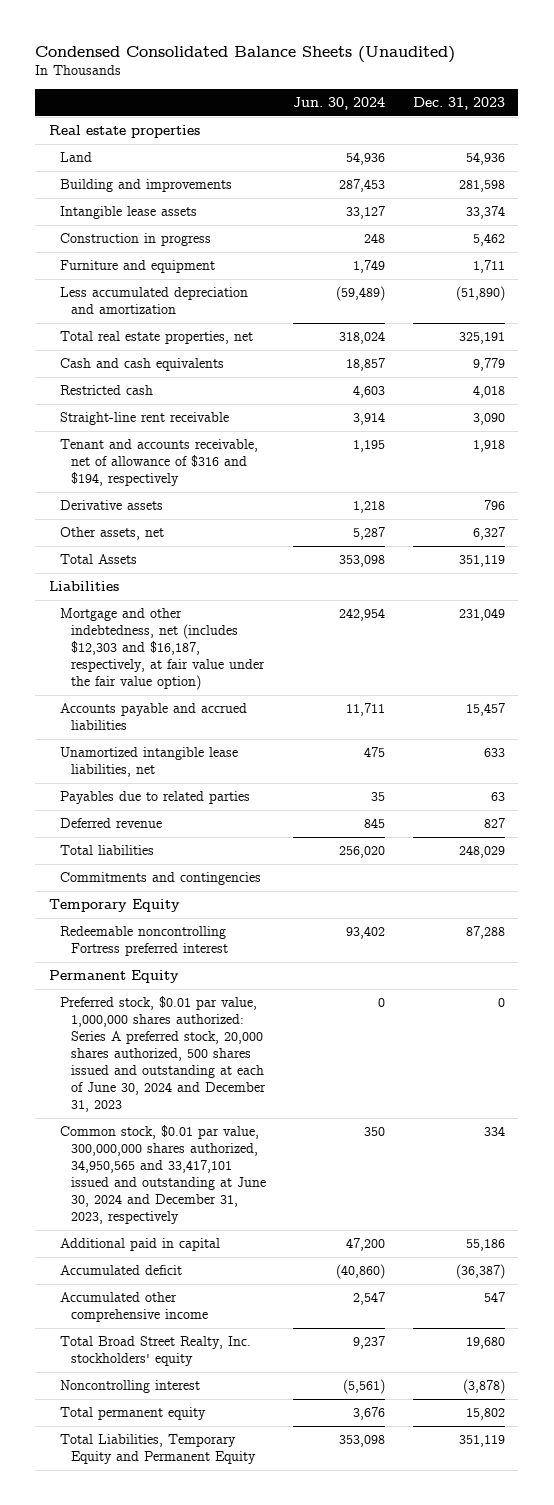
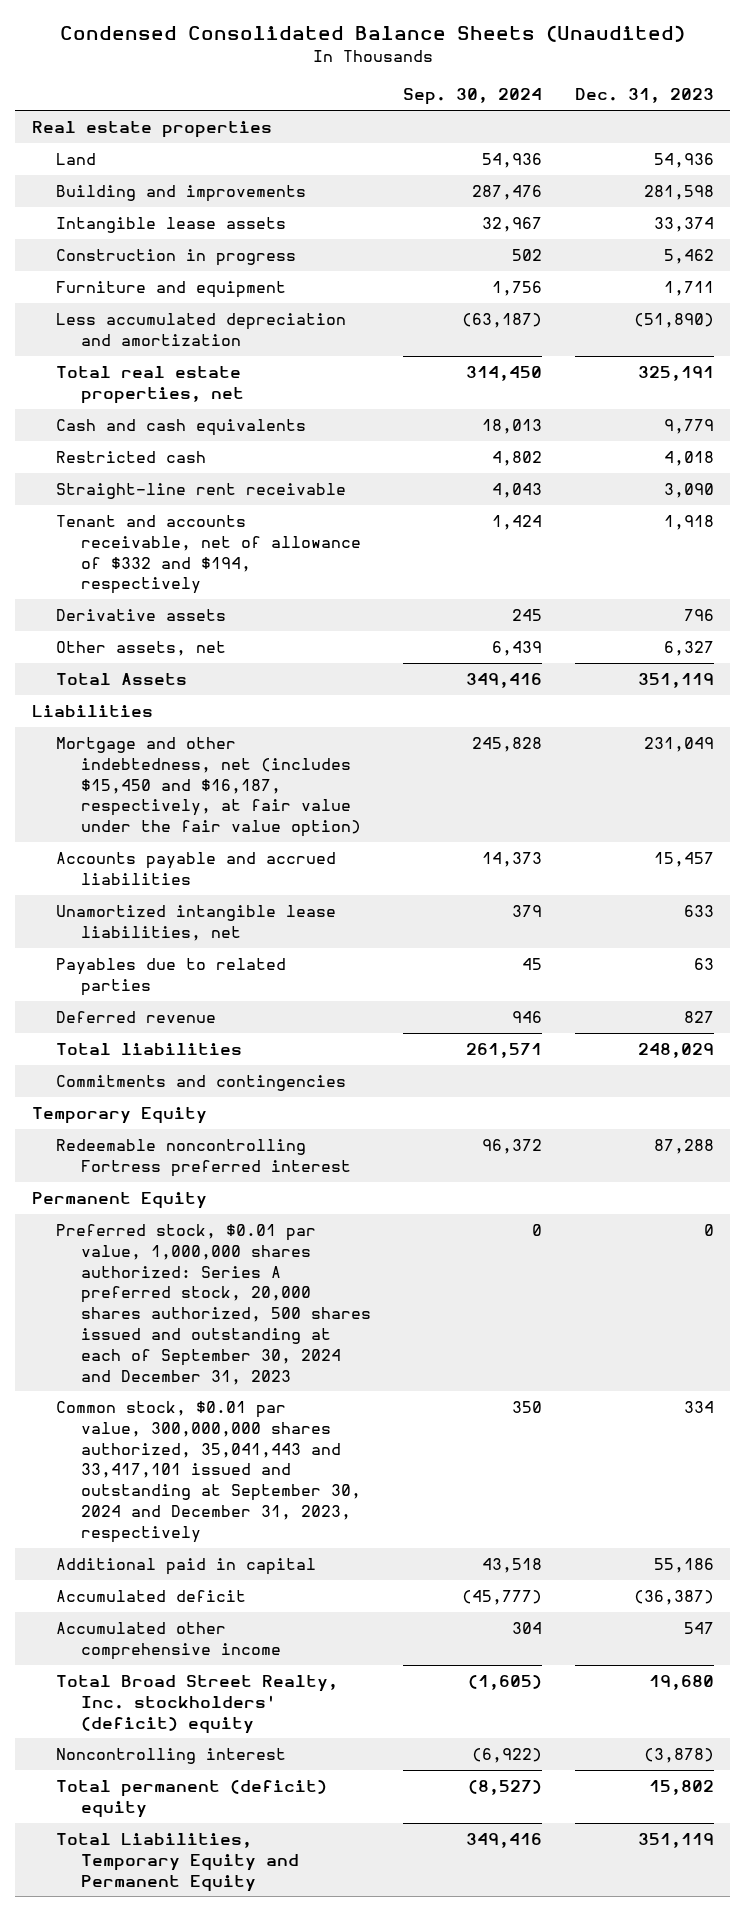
- | Jun. 30, 2024 | Dec. 31, 2023
+ | Sep. 30, 2024 | Dec. 31, 2023
- Tenant and accounts receivable, net of allowance of $316 and $194, respectively | 1,195 | 1,918
+ Tenant and accounts receivable, net of allowance of $332 and $194, respectively | 1,424 | 1,918
- Mortgage and other indebtedness, net (includes $12,303 and $16,187, respectively, at fair value under the fair value option) | 242,954 | 231,049
+ Mortgage and other indebtedness, net (includes $15,450 and $16,187, respectively, at fair value under the fair value option) | 245,828 | 231,049
- Preferred stock, $0.01 par value, 1,000,000 shares authorized: Series A preferred stock, 20,000 shares authorized, 500 shares issued and outstanding at each of June 30, 2024 and December 31, 2023 | 0 | 0
- Common stock, $0.01 par value, 300,000,000 shares authorized, 34,950,565 and 33,417,101 issued and outstanding at June 30, 2024 and December 31, 2023, respectively | 350 | 334
+ Preferred stock, $0.01 par value, 1,000,000 shares authorized: Series A preferred stock, 20,000 shares authorized, 500 shares issued and outstanding at each of September 30, 2024 and December 31, 2023 | 0 | 0
+ Common stock, $0.01 par value, 300,000,000 shares authorized, 35,041,443 and 33,417,101 issued and outstanding at September 30, 2024 and December 31, 2023, respectively | 350 | 334
- Total Broad Street Realty, Inc. stockholders' equity | 9,237 | 19,680
+ Total Broad Street Realty, Inc. stockholders' (deficit) equity | (1,605) | 19,680
- Total permanent equity | 3,676 | 15,802
+ Total permanent (deficit) equity | (8,527) | 15,802

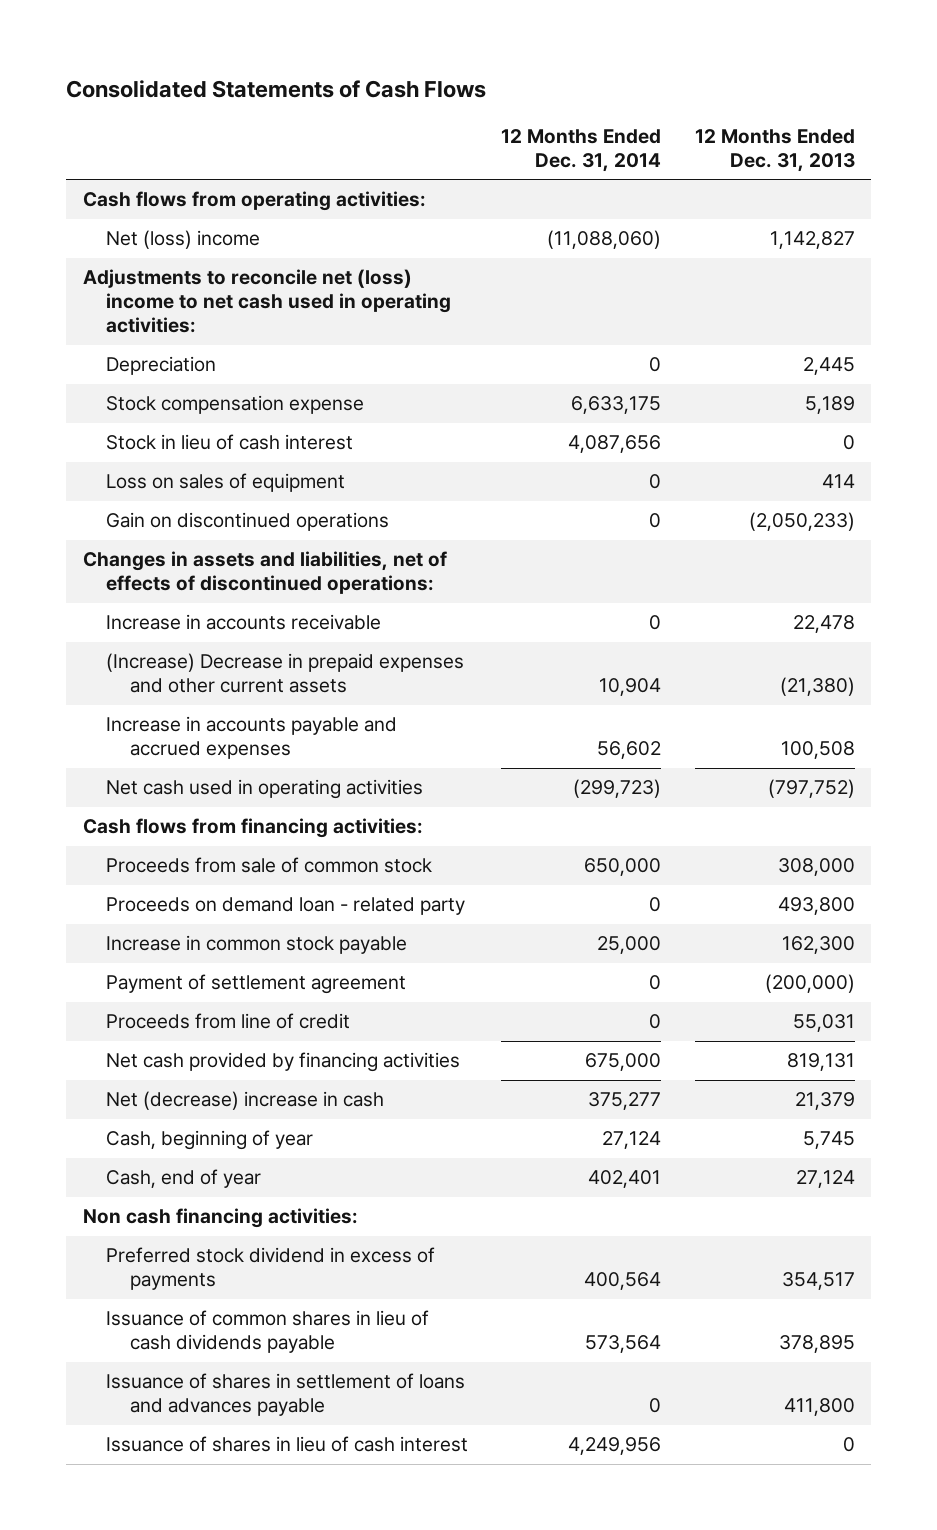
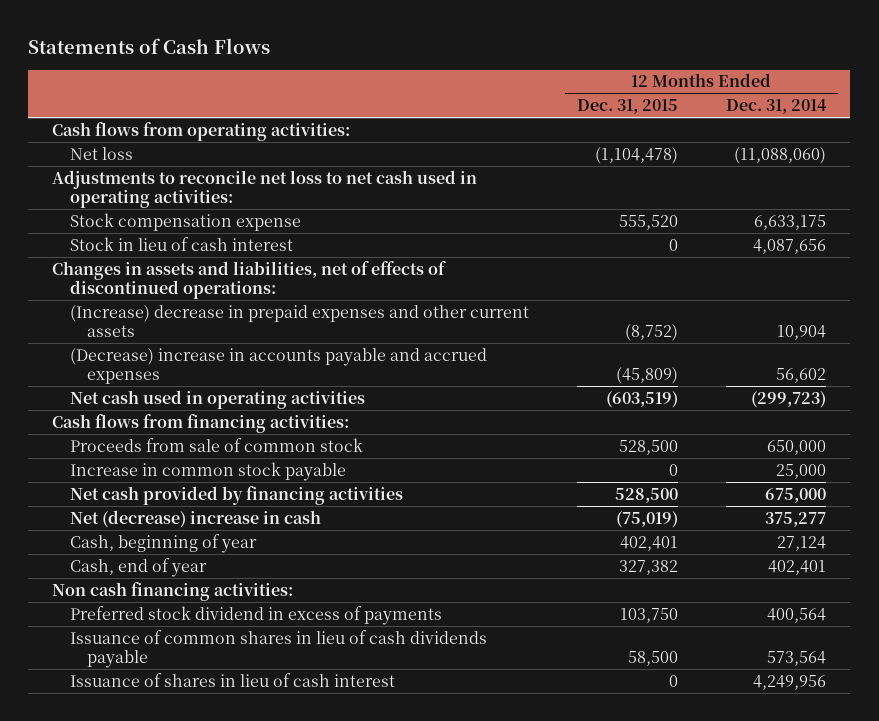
- Consolidated Statements of Cash Flows
+ Statements of Cash Flows
- | 12 Months Ended Dec. 31, 2014 | 12 Months Ended Dec. 31, 2013
+ | 12 Months Ended Dec. 31, 2015 | 12 Months Ended Dec. 31, 2014
- Net (loss) income | (11,088,060) | 1,142,827
- Adjustments to reconcile net (loss) income to net cash used in operating activities:
- Depreciation | 0 | 2,445
+ Net loss | (1,104,478) | (11,088,060)
+ Adjustments to reconcile net loss to net cash used in operating activities:
- Loss on sales of equipment | 0 | 414
- Gain on discontinued operations | 0 | (2,050,233)
- Increase in accounts receivable | 0 | 22,478
- (Increase) Decrease in prepaid expenses and other current assets | 10,904 | (21,380)
- Increase in accounts payable and accrued expenses | 56,602 | 100,508
+ (Increase) decrease in prepaid expenses and other current assets | (8,752) | 10,904
+ (Decrease) increase in accounts payable and accrued expenses | (45,809) | 56,602
- Proceeds on demand loan - related party | 0 | 493,800
- Payment of settlement agreement | 0 | (200,000)
- Proceeds from line of credit | 0 | 55,031
- Issuance of shares in settlement of loans and advances payable | 0 | 411,800

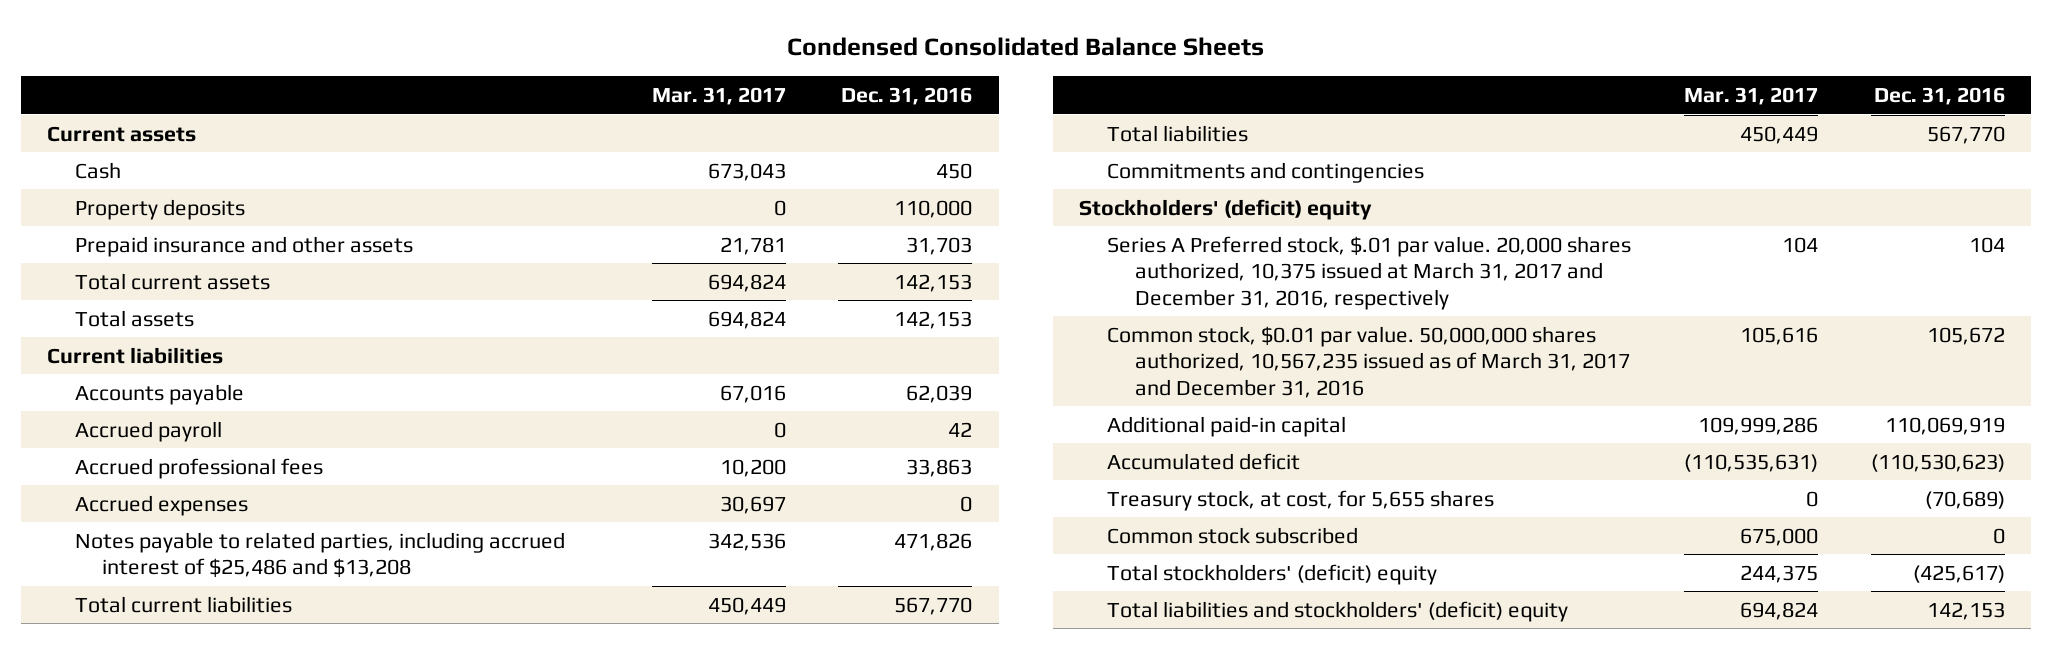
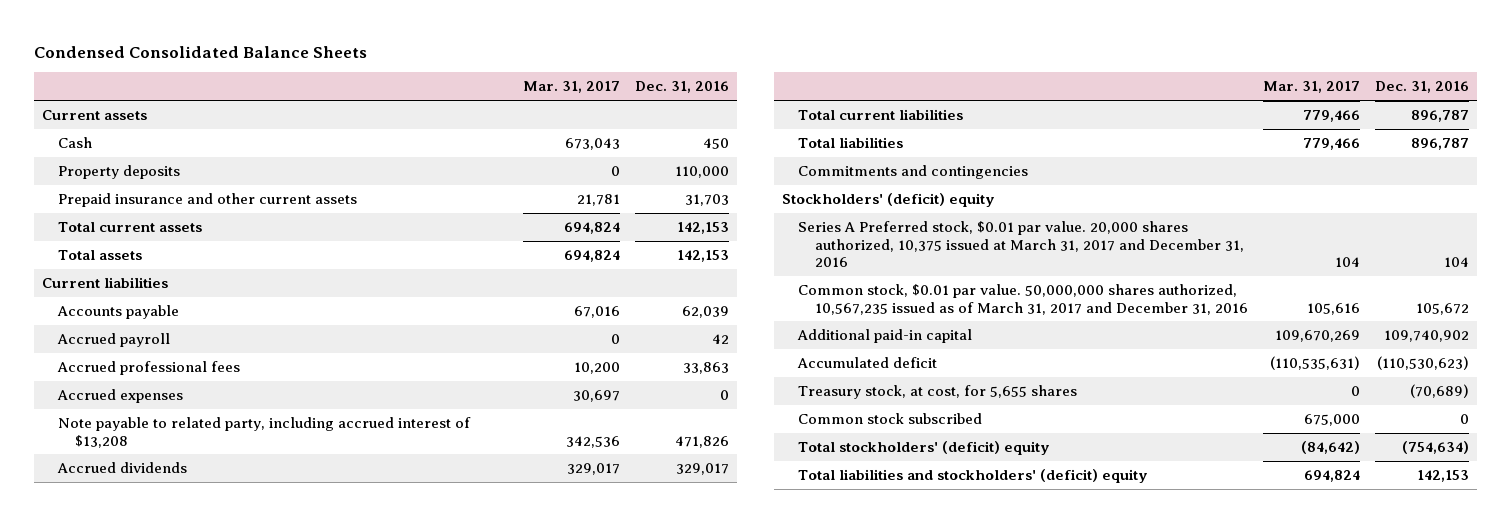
- Prepaid insurance and other assets | 21,781 | 31,703
+ Prepaid insurance and other current assets | 21,781 | 31,703
- Notes payable to related parties, including accrued interest of $25,486 and $13,208 | 342,536 | 471,826
- Total current liabilities | 450,449 | 567,770
- Total liabilities | 450,449 | 567,770
+ Note payable to related party, including accrued interest of $13,208 | 342,536 | 471,826
+ Accrued dividends | 329,017 | 329,017
+ Total current liabilities | 779,466 | 896,787
+ Total liabilities | 779,466 | 896,787
- Series A Preferred stock, $.01 par value. 20,000 shares authorized, 10,375 issued at March 31, 2017 and December 31, 2016, respectively | 104 | 104
+ Series A Preferred stock, $0.01 par value. 20,000 shares authorized, 10,375 issued at March 31, 2017 and December 31, 2016 | 104 | 104
- Additional paid-in capital | 109,999,286 | 110,069,919
+ Additional paid-in capital | 109,670,269 | 109,740,902
- Total stockholders' (deficit) equity | 244,375 | (425,617)
+ Total stockholders' (deficit) equity | (84,642) | (754,634)

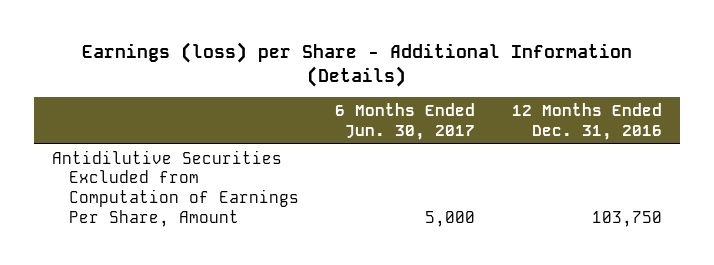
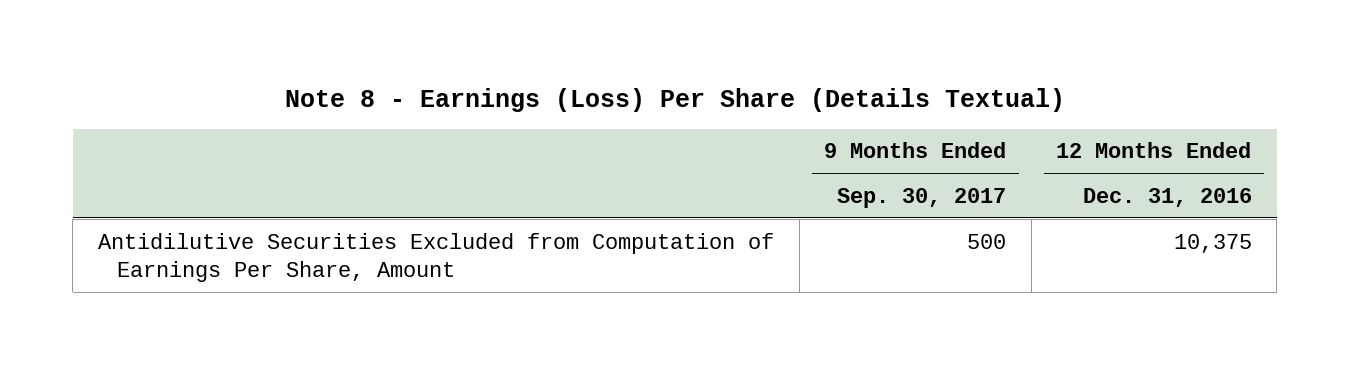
- Earnings (loss) per Share - Additional Information (Details)
+ Note 8 - Earnings (Loss) Per Share (Details Textual)
- | 6 Months Ended Jun. 30, 2017 | 12 Months Ended Dec. 31, 2016
+ | 9 Months Ended Sep. 30, 2017 | 12 Months Ended Dec. 31, 2016
- Antidilutive Securities Excluded from Computation of Earnings Per Share, Amount | 5,000 | 103,750
+ Antidilutive Securities Excluded from Computation of Earnings Per Share, Amount | 500 | 10,375

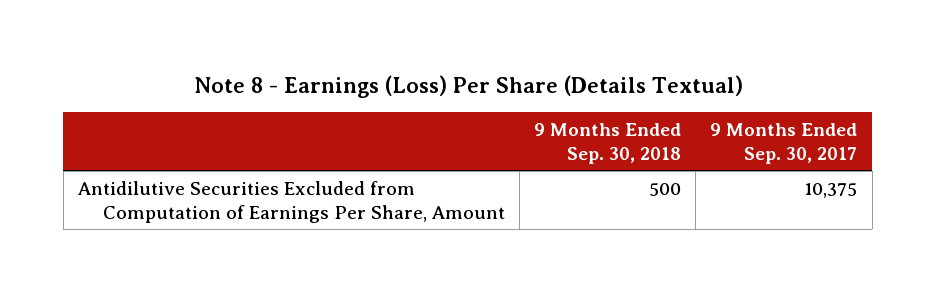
- | 9 Months Ended Sep. 30, 2017 | 12 Months Ended Dec. 31, 2016
+ | 9 Months Ended Sep. 30, 2018 | 9 Months Ended Sep. 30, 2017
- Antidilutive Securities Excluded from Computation of Earnings Per Share, Amount | 500 | 10,375
+ Antidilutive Securities Excluded from Computation of Earnings Per Share, Amount | 500 | 10,375

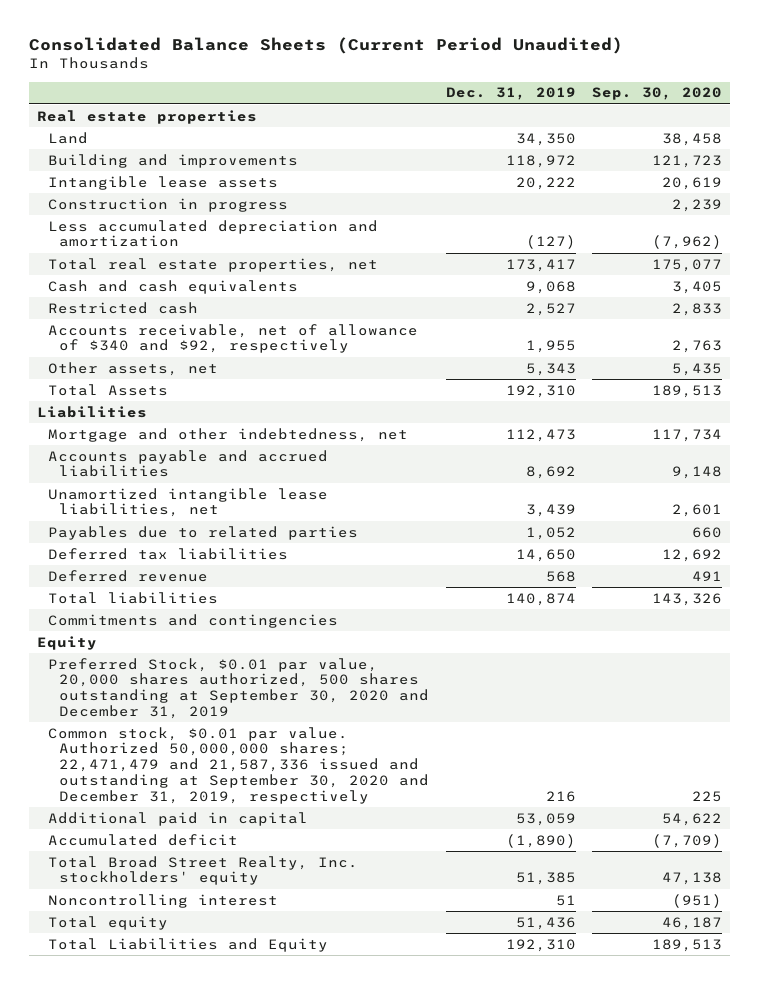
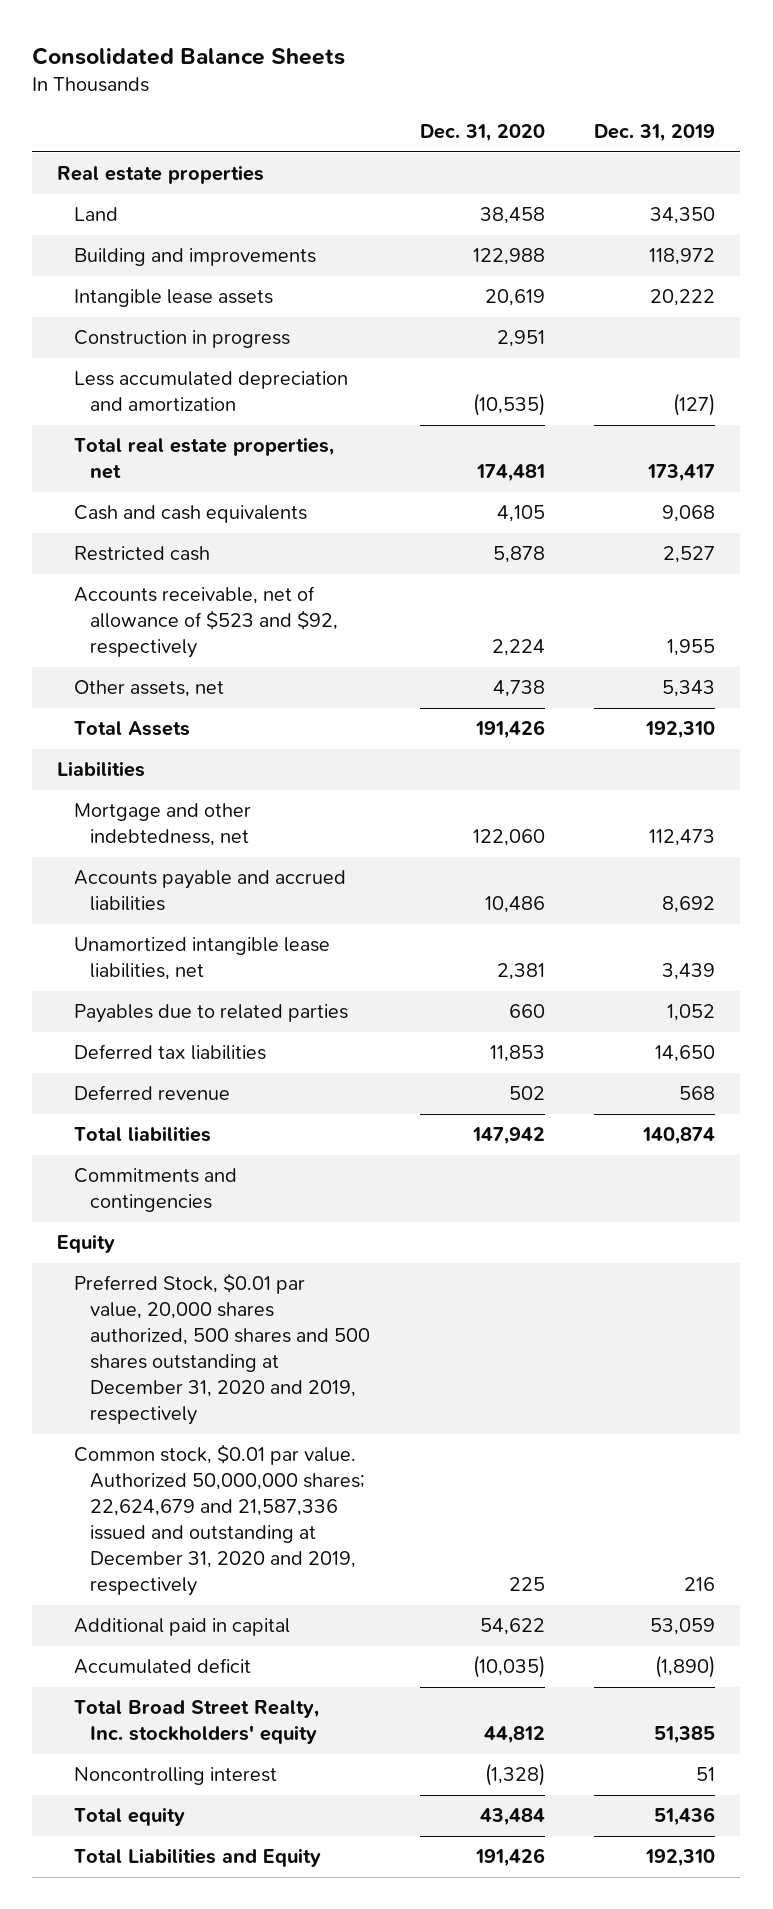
- Consolidated Balance Sheets (Current Period Unaudited)
+ Consolidated Balance Sheets
- | Dec. 31, 2019 | Sep. 30, 2020
+ | Dec. 31, 2020 | Dec. 31, 2019
- Accounts receivable, net of allowance of $340 and $92, respectively | 1,955 | 2,763
+ Accounts receivable, net of allowance of $523 and $92, respectively | 2,224 | 1,955
- Preferred Stock, $0.01 par value, 20,000 shares authorized, 500 shares outstanding at September 30, 2020 and December 31, 2019
- Common stock, $0.01 par value. Authorized 50,000,000 shares; 22,471,479 and 21,587,336 issued and outstanding at September 30, 2020 and December 31, 2019, respectively | 216 | 225
+ Preferred Stock, $0.01 par value, 20,000 shares authorized, 500 shares and 500 shares outstanding at December 31, 2020 and 2019, respectively
+ Common stock, $0.01 par value. Authorized 50,000,000 shares; 22,624,679 and 21,587,336 issued and outstanding at December 31, 2020 and 2019, respectively | 225 | 216

